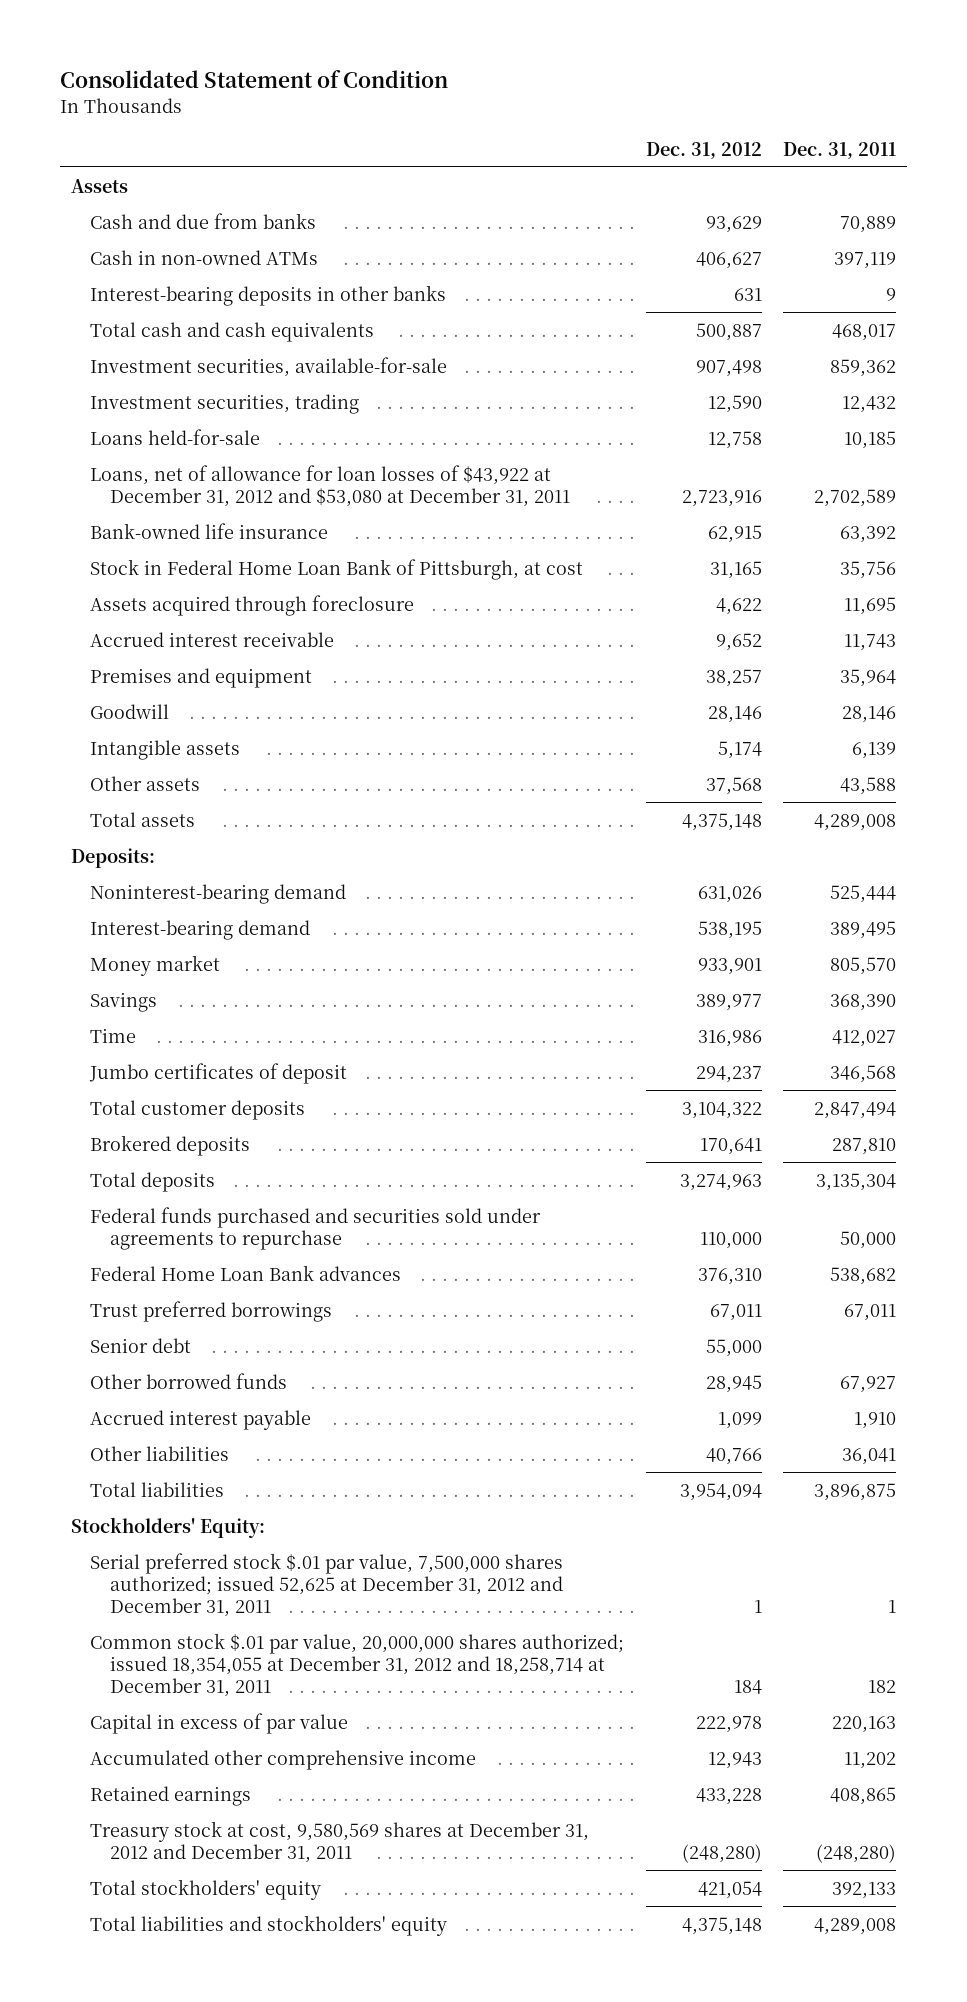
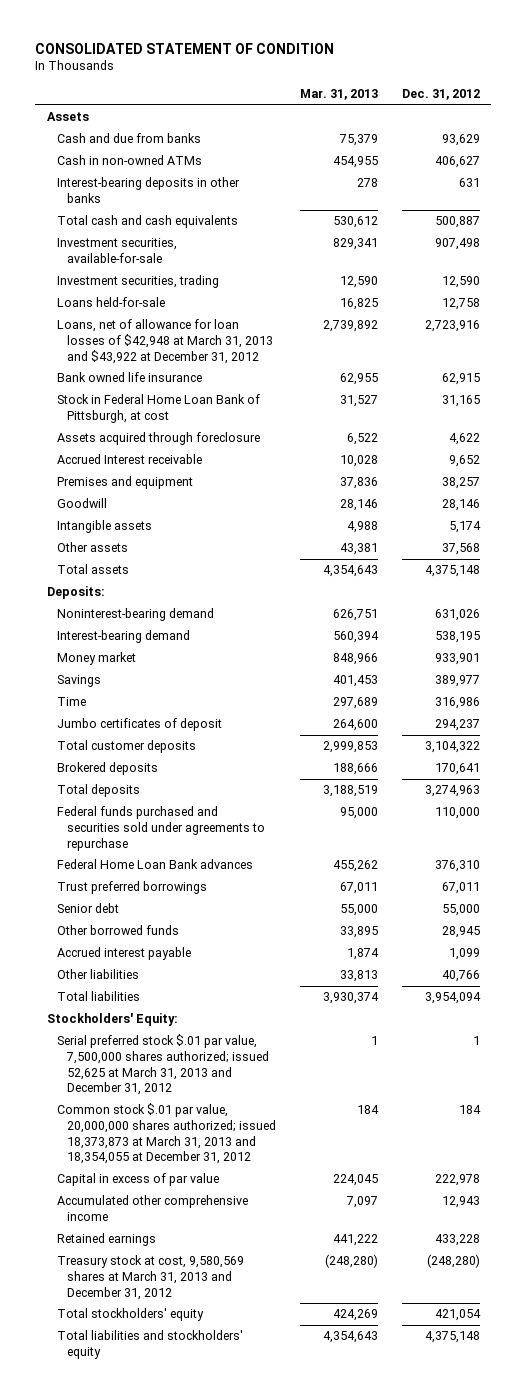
- Consolidated Statement of Condition
+ CONSOLIDATED STATEMENT OF CONDITION
- | Dec. 31, 2012 | Dec. 31, 2011
+ | Mar. 31, 2013 | Dec. 31, 2012
- Loans, net of allowance for loan losses of $43,922 at December 31, 2012 and $53,080 at December 31, 2011 | 2,723,916 | 2,702,589
- Bank-owned life insurance | 62,915 | 63,392
+ Loans, net of allowance for loan losses of $42,948 at March 31, 2013 and $43,922 at December 31, 2012 | 2,739,892 | 2,723,916
+ Bank owned life insurance | 62,955 | 62,915
- Accrued interest receivable | 9,652 | 11,743
+ Accrued Interest receivable | 10,028 | 9,652
- Serial preferred stock $.01 par value, 7,500,000 shares authorized; issued 52,625 at December 31, 2012 and December 31, 2011 | 1 | 1
- Common stock $.01 par value, 20,000,000 shares authorized; issued 18,354,055 at December 31, 2012 and 18,258,714 at December 31, 2011 | 184 | 182
+ Serial preferred stock $.01 par value, 7,500,000 shares authorized; issued 52,625 at March 31, 2013 and December 31, 2012 | 1 | 1
+ Common stock $.01 par value, 20,000,000 shares authorized; issued 18,373,873 at March 31, 2013 and 18,354,055 at December 31, 2012 | 184 | 184
- Treasury stock at cost, 9,580,569 shares at December 31, 2012 and December 31, 2011 | (248,280) | (248,280)
+ Treasury stock at cost, 9,580,569 shares at March 31, 2013 and December 31, 2012 | (248,280) | (248,280)

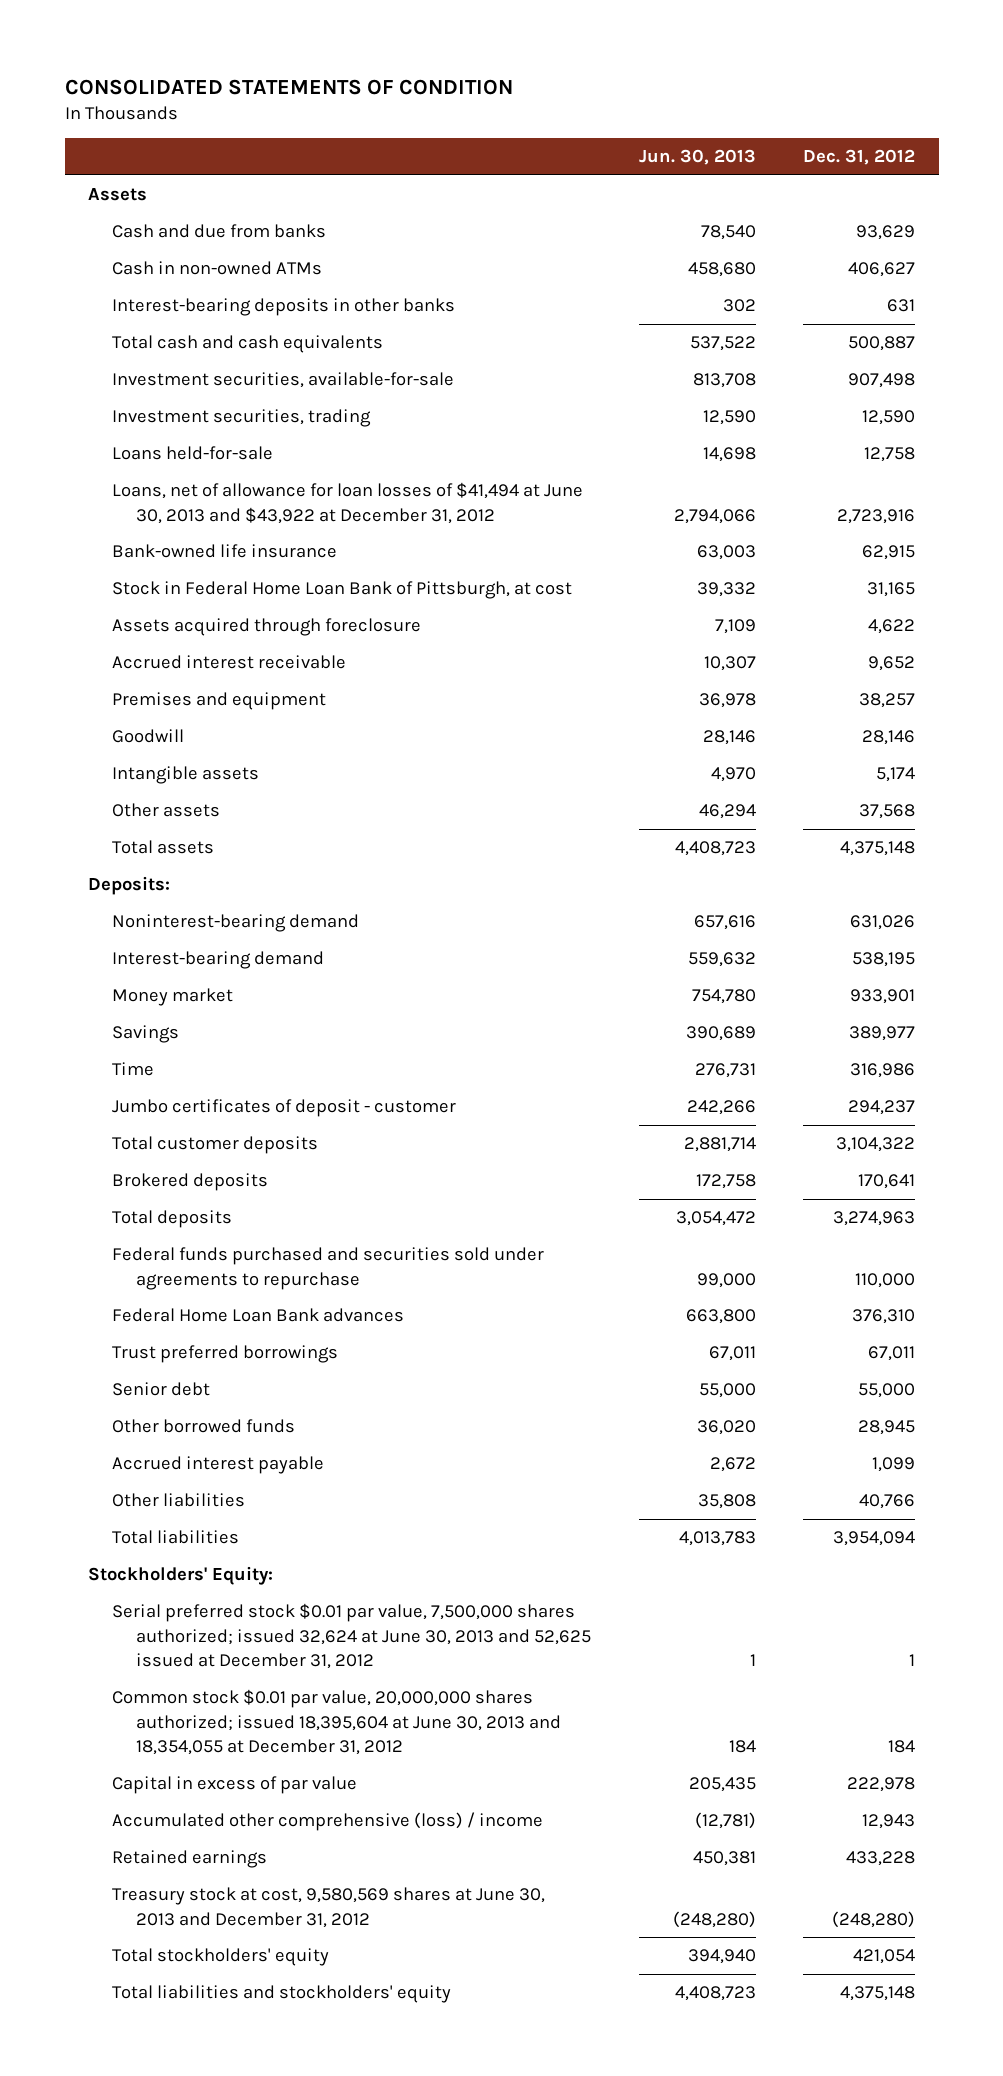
- CONSOLIDATED STATEMENT OF CONDITION
+ CONSOLIDATED STATEMENTS OF CONDITION
- | Mar. 31, 2013 | Dec. 31, 2012
+ | Jun. 30, 2013 | Dec. 31, 2012
- Loans, net of allowance for loan losses of $42,948 at March 31, 2013 and $43,922 at December 31, 2012 | 2,739,892 | 2,723,916
- Bank owned life insurance | 62,955 | 62,915
+ Loans, net of allowance for loan losses of $41,494 at June 30, 2013 and $43,922 at December 31, 2012 | 2,794,066 | 2,723,916
+ Bank-owned life insurance | 63,003 | 62,915
- Accrued Interest receivable | 10,028 | 9,652
+ Accrued interest receivable | 10,307 | 9,652
- Jumbo certificates of deposit | 264,600 | 294,237
+ Jumbo certificates of deposit - customer | 242,266 | 294,237
- Serial preferred stock $.01 par value, 7,500,000 shares authorized; issued 52,625 at March 31, 2013 and December 31, 2012 | 1 | 1
- Common stock $.01 par value, 20,000,000 shares authorized; issued 18,373,873 at March 31, 2013 and 18,354,055 at December 31, 2012 | 184 | 184
+ Serial preferred stock $0.01 par value, 7,500,000 shares authorized; issued 32,624 at June 30, 2013 and 52,625 issued at December 31, 2012 | 1 | 1
+ Common stock $0.01 par value, 20,000,000 shares authorized; issued 18,395,604 at June 30, 2013 and 18,354,055 at December 31, 2012 | 184 | 184
- Accumulated other comprehensive income | 7,097 | 12,943
+ Accumulated other comprehensive (loss) / income | (12,781) | 12,943
- Treasury stock at cost, 9,580,569 shares at March 31, 2013 and December 31, 2012 | (248,280) | (248,280)
+ Treasury stock at cost, 9,580,569 shares at June 30, 2013 and December 31, 2012 | (248,280) | (248,280)

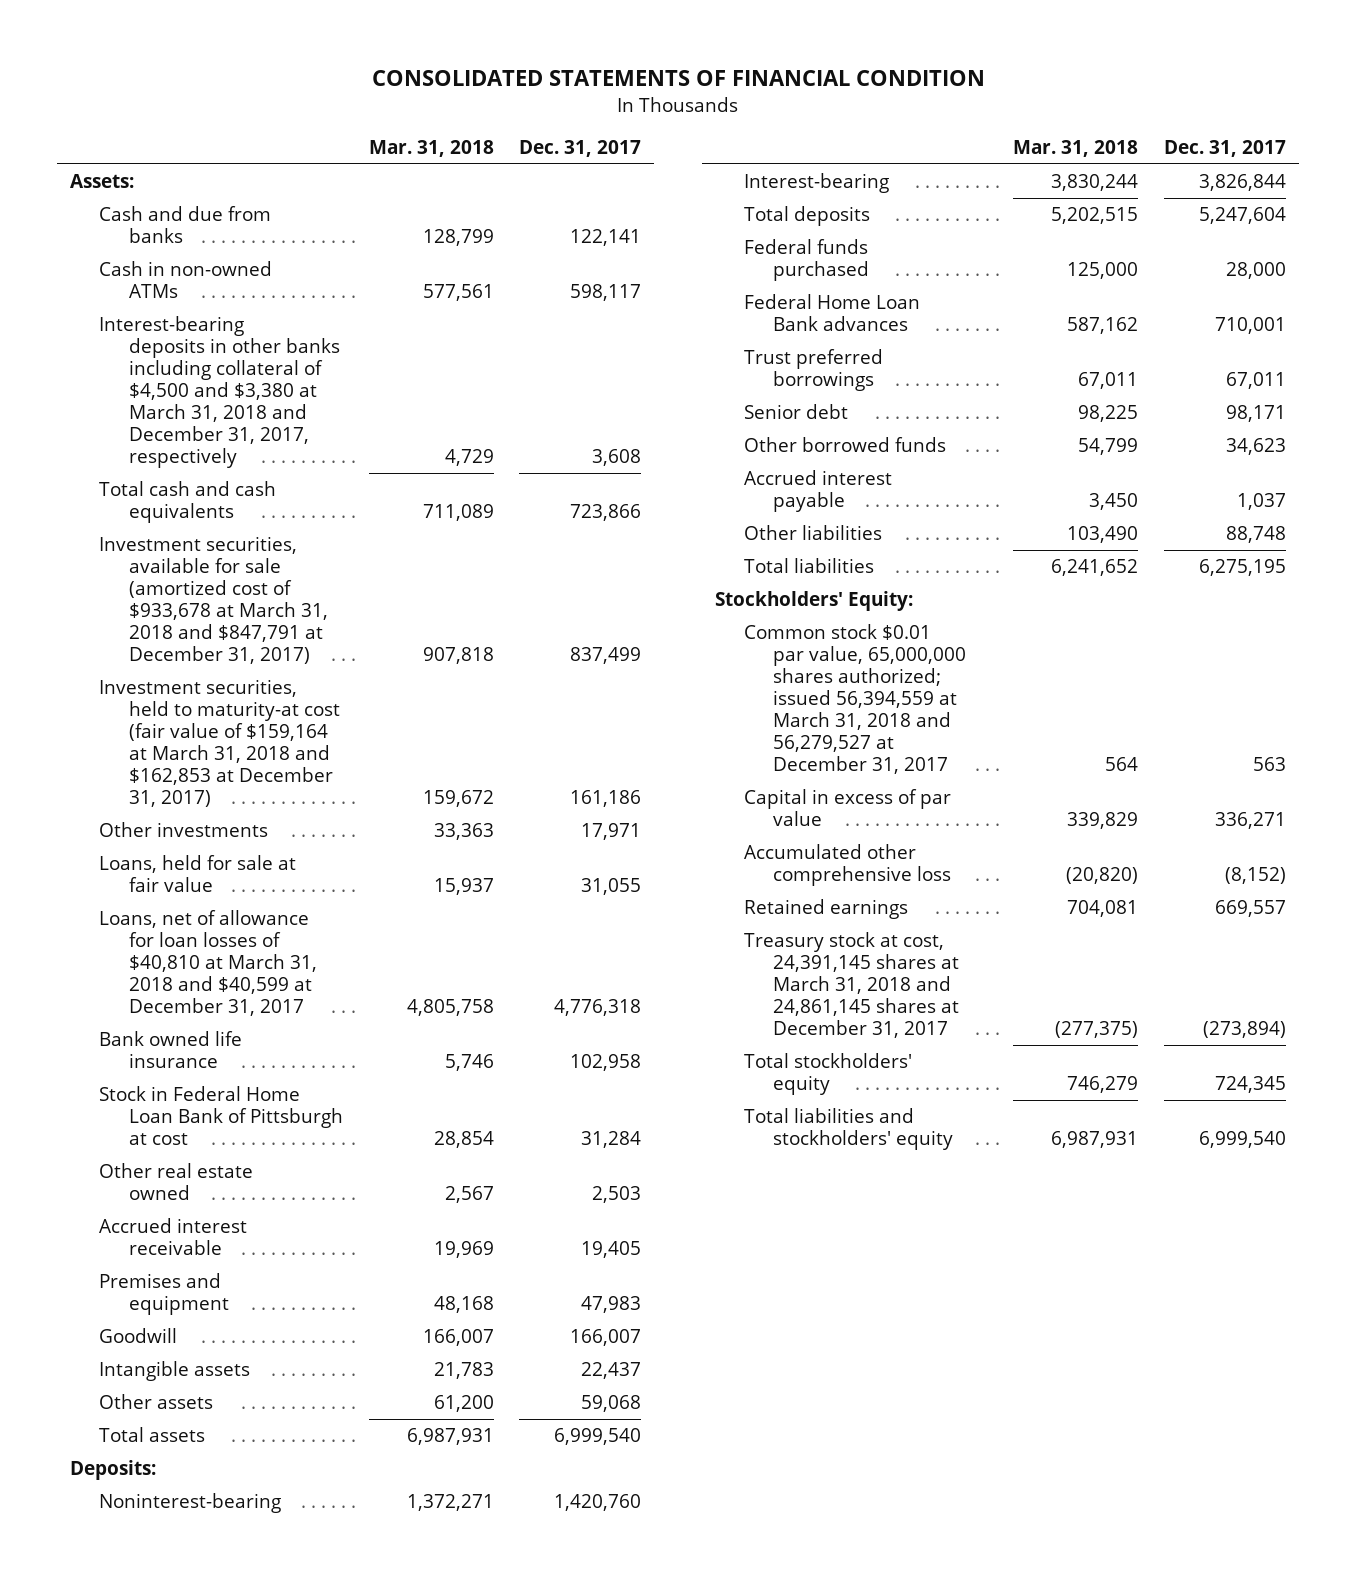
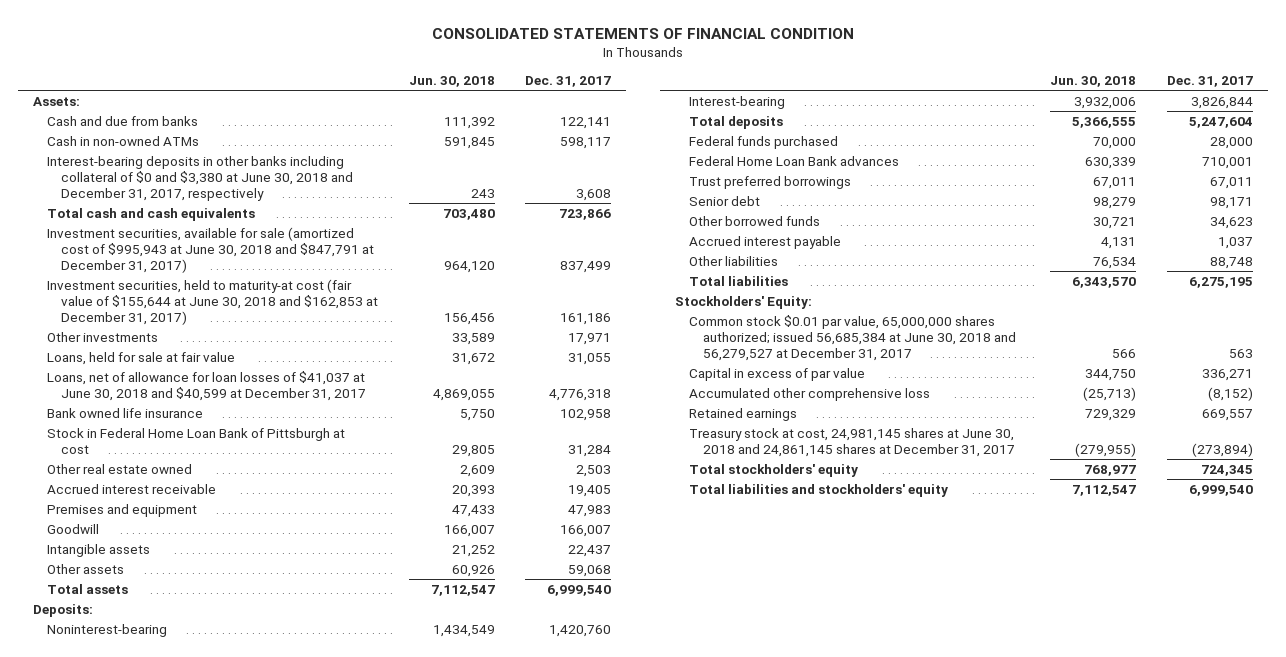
- | Mar. 31, 2018 | Dec. 31, 2017
+ | Jun. 30, 2018 | Dec. 31, 2017
- Interest-bearing deposits in other banks including collateral of $4,500 and $3,380 at March 31, 2018 and December 31, 2017, respectively | 4,729 | 3,608
+ Interest-bearing deposits in other banks including collateral of $0 and $3,380 at June 30, 2018 and December 31, 2017, respectively | 243 | 3,608
- Investment securities, available for sale (amortized cost of $933,678 at March 31, 2018 and $847,791 at December 31, 2017) | 907,818 | 837,499
- Investment securities, held to maturity-at cost (fair value of $159,164 at March 31, 2018 and $162,853 at December 31, 2017) | 159,672 | 161,186
+ Investment securities, available for sale (amortized cost of $995,943 at June 30, 2018 and $847,791 at December 31, 2017) | 964,120 | 837,499
+ Investment securities, held to maturity-at cost (fair value of $155,644 at June 30, 2018 and $162,853 at December 31, 2017) | 156,456 | 161,186
- Loans, net of allowance for loan losses of $40,810 at March 31, 2018 and $40,599 at December 31, 2017 | 4,805,758 | 4,776,318
+ Loans, net of allowance for loan losses of $41,037 at June 30, 2018 and $40,599 at December 31, 2017 | 4,869,055 | 4,776,318
- Common stock $0.01 par value, 65,000,000 shares authorized; issued 56,394,559 at March 31, 2018 and 56,279,527 at December 31, 2017 | 564 | 563
+ Common stock $0.01 par value, 65,000,000 shares authorized; issued 56,685,384 at June 30, 2018 and 56,279,527 at December 31, 2017 | 566 | 563
- Treasury stock at cost, 24,391,145 shares at March 31, 2018 and 24,861,145 shares at December 31, 2017 | (277,375) | (273,894)
+ Treasury stock at cost, 24,981,145 shares at June 30, 2018 and 24,861,145 shares at December 31, 2017 | (279,955) | (273,894)

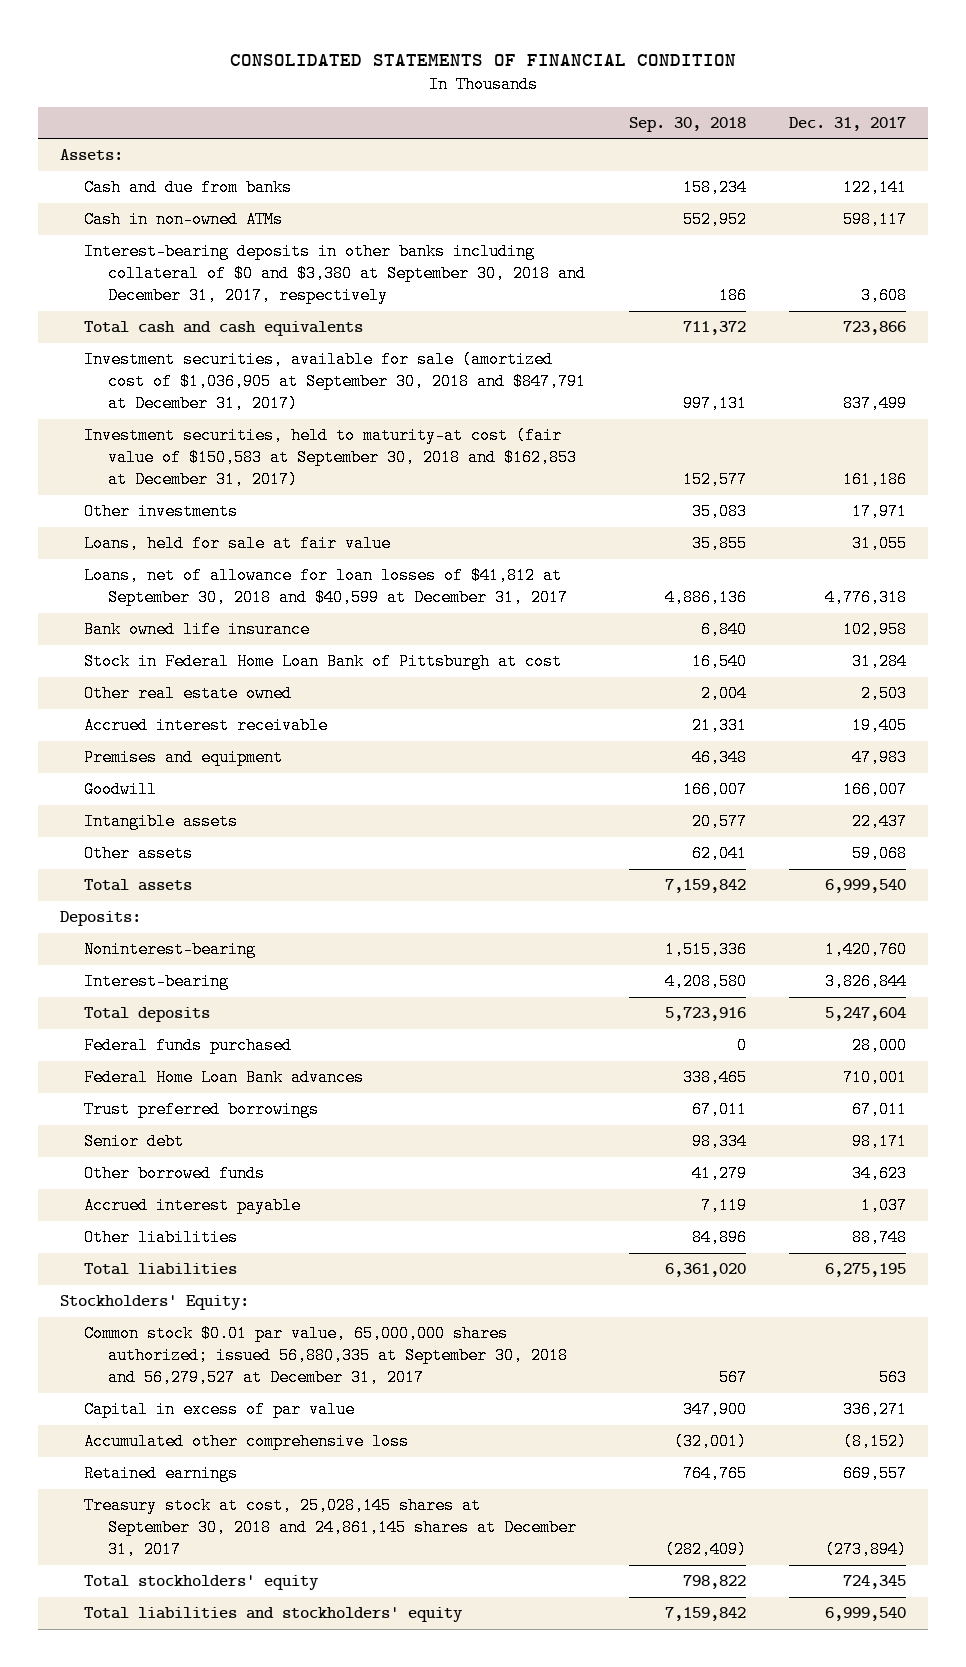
- | Jun. 30, 2018 | Dec. 31, 2017
+ | Sep. 30, 2018 | Dec. 31, 2017
- Interest-bearing deposits in other banks including collateral of $0 and $3,380 at June 30, 2018 and December 31, 2017, respectively | 243 | 3,608
+ Interest-bearing deposits in other banks including collateral of $0 and $3,380 at September 30, 2018 and December 31, 2017, respectively | 186 | 3,608
- Investment securities, available for sale (amortized cost of $995,943 at June 30, 2018 and $847,791 at December 31, 2017) | 964,120 | 837,499
- Investment securities, held to maturity-at cost (fair value of $155,644 at June 30, 2018 and $162,853 at December 31, 2017) | 156,456 | 161,186
+ Investment securities, available for sale (amortized cost of $1,036,905 at September 30, 2018 and $847,791 at December 31, 2017) | 997,131 | 837,499
+ Investment securities, held to maturity-at cost (fair value of $150,583 at September 30, 2018 and $162,853 at December 31, 2017) | 152,577 | 161,186
- Loans, net of allowance for loan losses of $41,037 at June 30, 2018 and $40,599 at December 31, 2017 | 4,869,055 | 4,776,318
+ Loans, net of allowance for loan losses of $41,812 at September 30, 2018 and $40,599 at December 31, 2017 | 4,886,136 | 4,776,318
- Common stock $0.01 par value, 65,000,000 shares authorized; issued 56,685,384 at June 30, 2018 and 56,279,527 at December 31, 2017 | 566 | 563
+ Common stock $0.01 par value, 65,000,000 shares authorized; issued 56,880,335 at September 30, 2018 and 56,279,527 at December 31, 2017 | 567 | 563
- Treasury stock at cost, 24,981,145 shares at June 30, 2018 and 24,861,145 shares at December 31, 2017 | (279,955) | (273,894)
+ Treasury stock at cost, 25,028,145 shares at September 30, 2018 and 24,861,145 shares at December 31, 2017 | (282,409) | (273,894)

